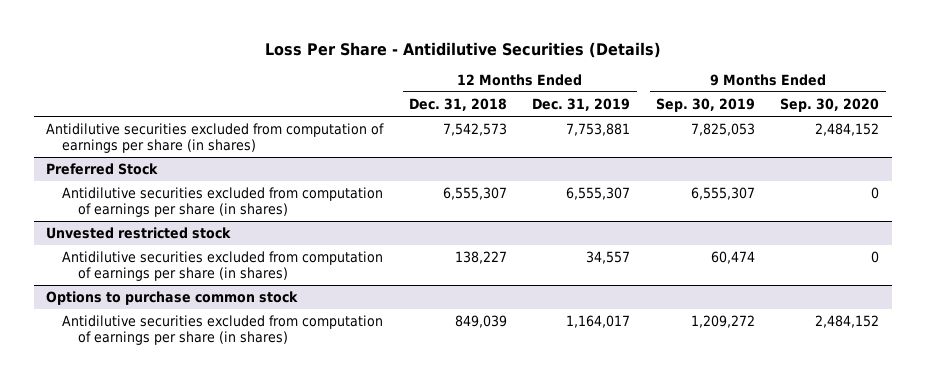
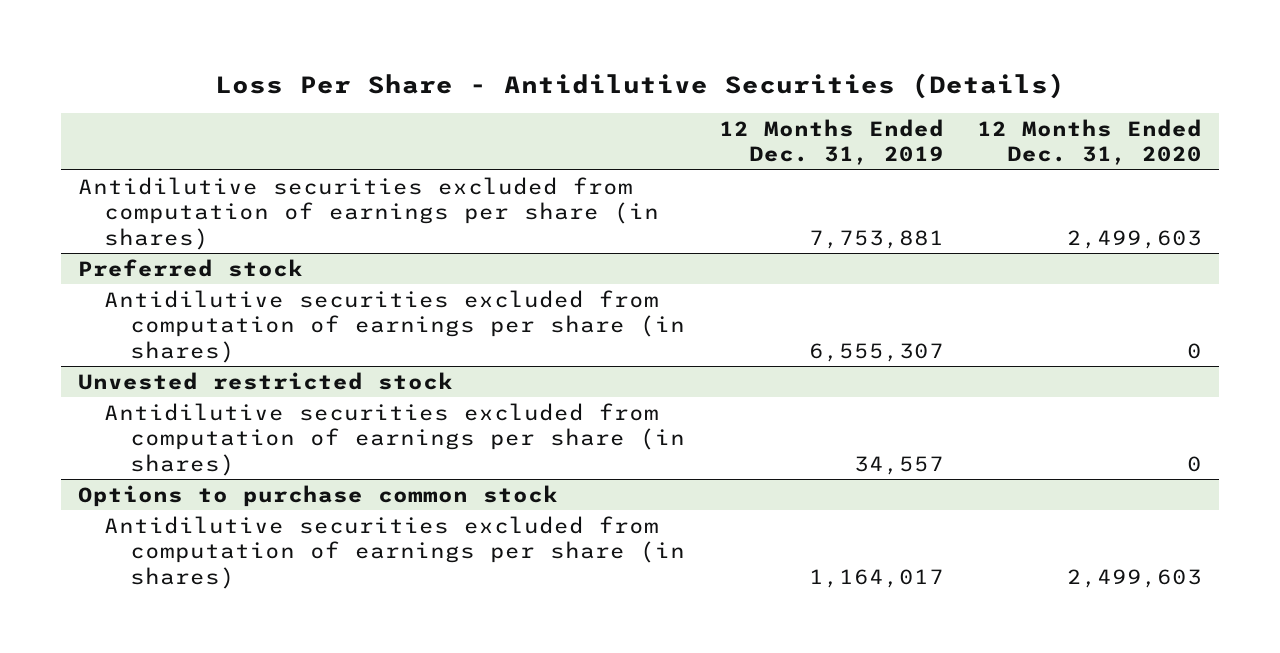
- | 12 Months Ended Dec. 31, 2018 | 12 Months Ended Dec. 31, 2019 | 9 Months Ended Sep. 30, 2019 | 9 Months Ended Sep. 30, 2020
+ | 12 Months Ended Dec. 31, 2019 | 12 Months Ended Dec. 31, 2020
- Preferred Stock
+ Preferred stock

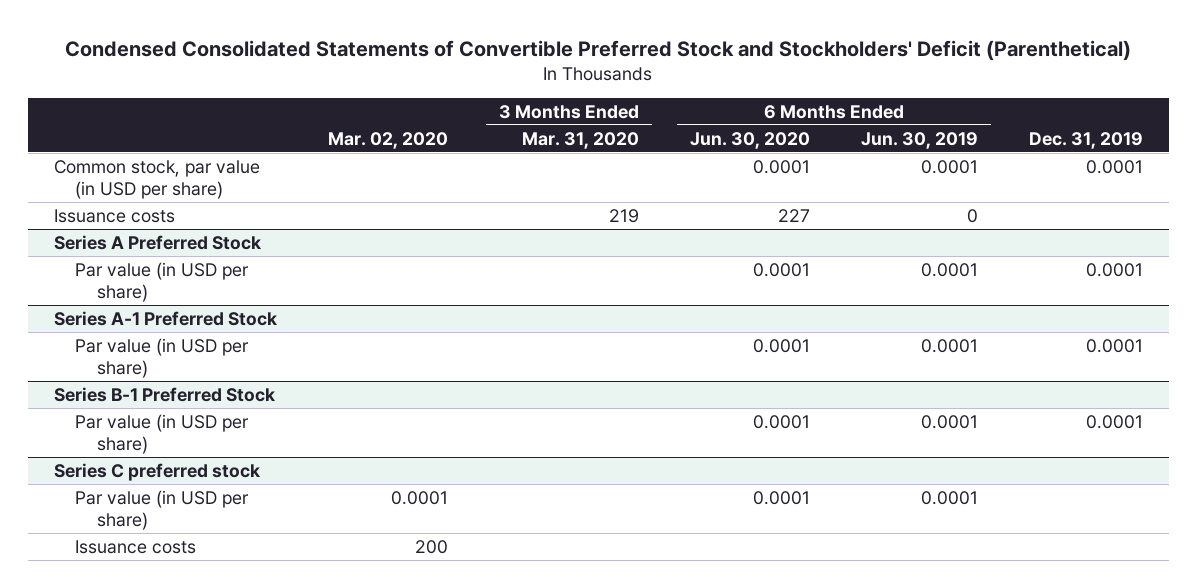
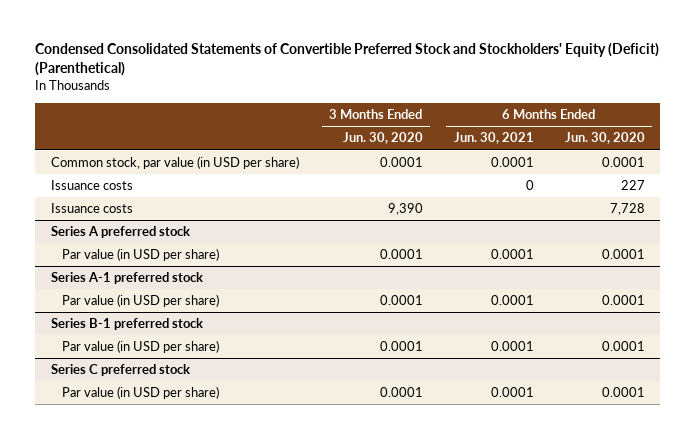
- Condensed Consolidated Statements of Convertible Preferred Stock and Stockholders' Deficit (Parenthetical)
+ Condensed Consolidated Statements of Convertible Preferred Stock and Stockholders' Equity (Deficit) (Parenthetical)
- | Mar. 02, 2020 | 3 Months Ended Mar. 31, 2020 | 6 Months Ended Jun. 30, 2020 | 6 Months Ended Jun. 30, 2019 | Dec. 31, 2019
+ | 3 Months Ended Jun. 30, 2020 | 6 Months Ended Jun. 30, 2021 | 6 Months Ended Jun. 30, 2020
- Series A Preferred Stock
+ Issuance costs | 9,390 | | 7,728
+ Series A preferred stock
- Series A-1 Preferred Stock
+ Series A-1 preferred stock
- Series B-1 Preferred Stock
+ Series B-1 preferred stock
@ Series C preferred stock
- Issuance costs | 200 | | | |

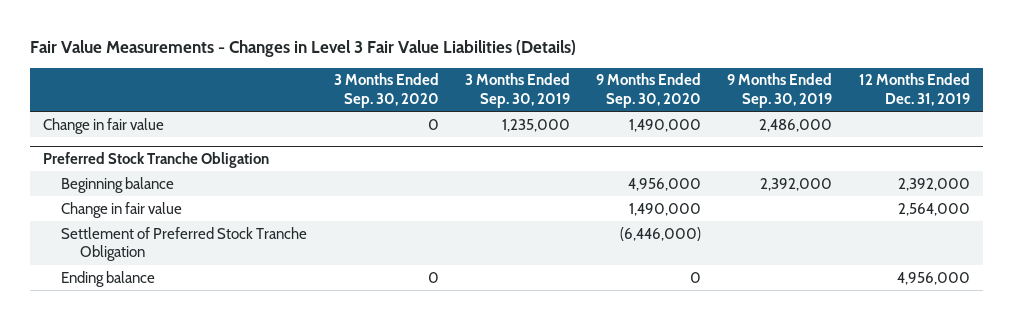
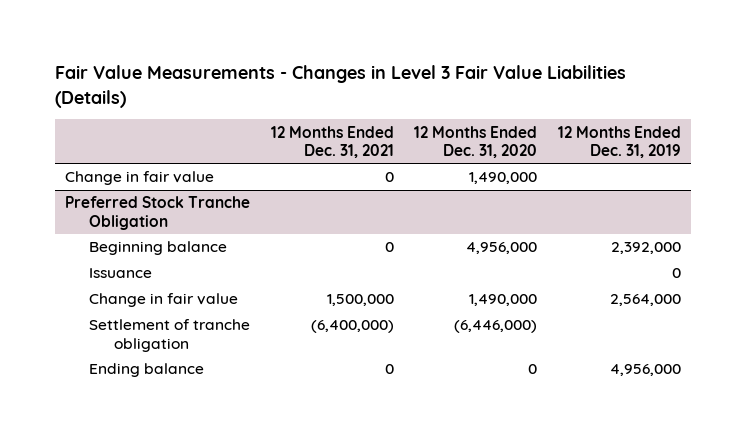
- | 3 Months Ended Sep. 30, 2020 | 3 Months Ended Sep. 30, 2019 | 9 Months Ended Sep. 30, 2020 | 9 Months Ended Sep. 30, 2019 | 12 Months Ended Dec. 31, 2019
+ | 12 Months Ended Dec. 31, 2021 | 12 Months Ended Dec. 31, 2020 | 12 Months Ended Dec. 31, 2019
@ Preferred Stock Tranche Obligation
+ Issuance | | | 0
- Settlement of Preferred Stock Tranche Obligation | | | (6,446,000) | |
+ Settlement of tranche obligation | (6,400,000) | (6,446,000) |

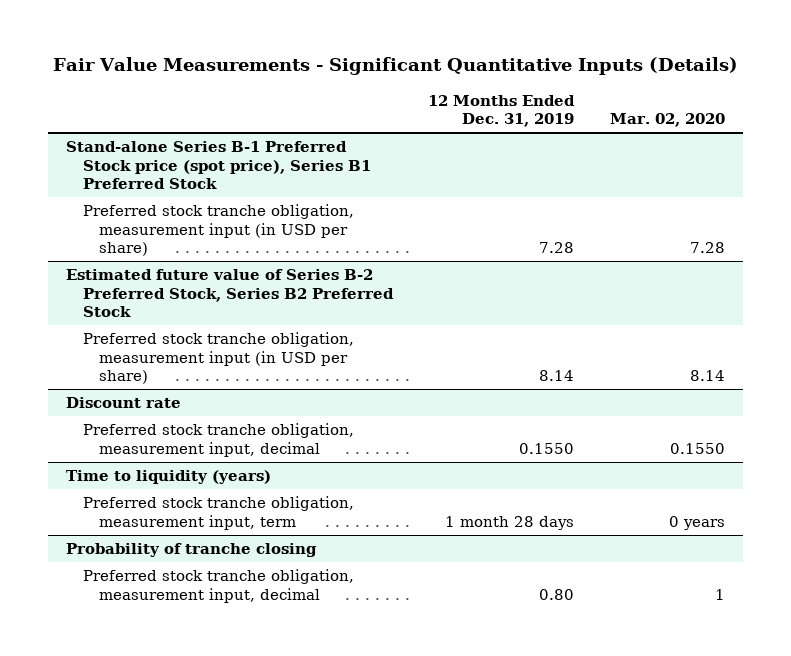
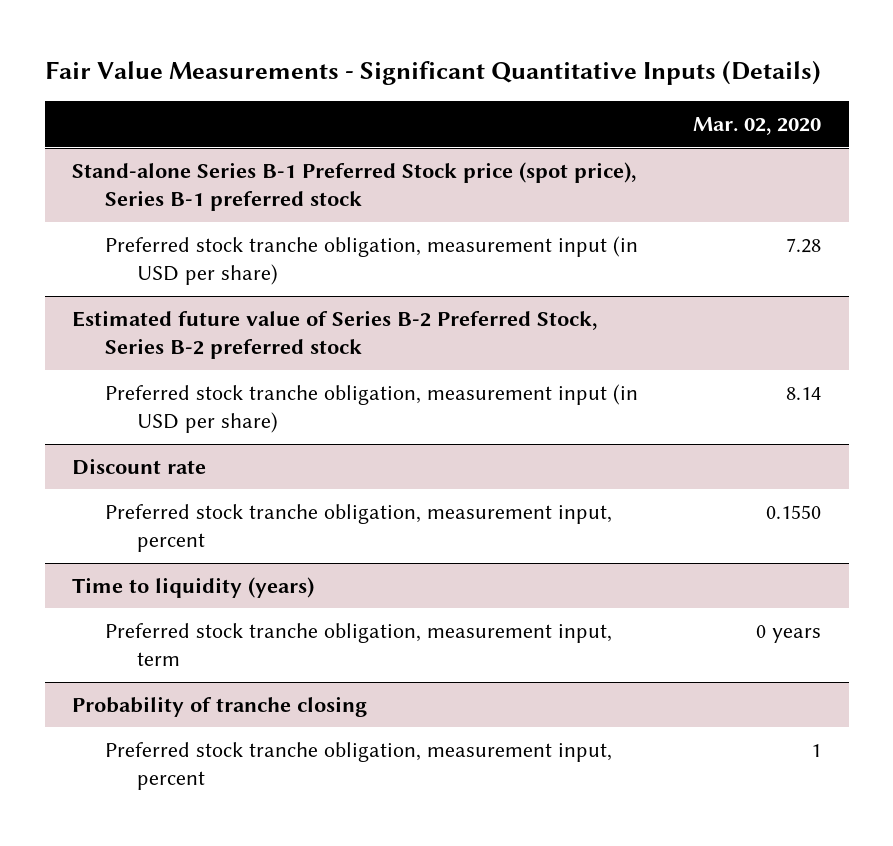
- | 12 Months Ended Dec. 31, 2019 | Mar. 02, 2020
+ | Mar. 02, 2020
- Stand-alone Series B-1 Preferred Stock price (spot price), Series B1 Preferred Stock
+ Stand-alone Series B-1 Preferred Stock price (spot price), Series B-1 preferred stock
- Estimated future value of Series B-2 Preferred Stock, Series B2 Preferred Stock
+ Estimated future value of Series B-2 Preferred Stock, Series B-2 preferred stock
@ Discount rate
- Preferred stock tranche obligation, measurement input, decimal | 0.1550 | 0.1550
+ Preferred stock tranche obligation, measurement input, percent | 0.1550
@ Probability of tranche closing
- Preferred stock tranche obligation, measurement input, decimal | 0.80 | 1
+ Preferred stock tranche obligation, measurement input, percent | 1

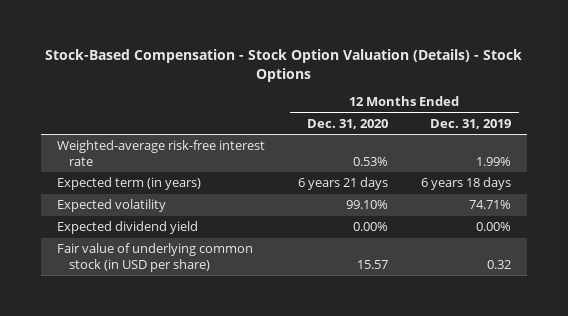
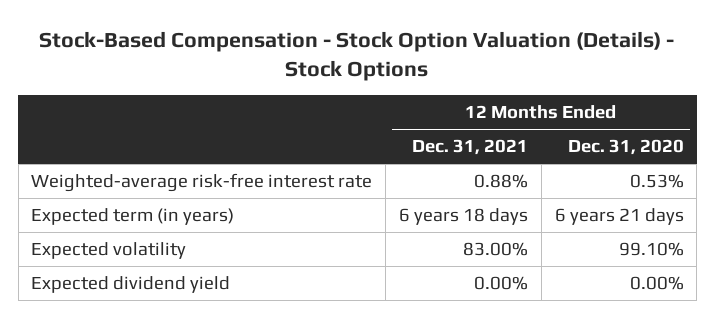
- | 12 Months Ended Dec. 31, 2020 | 12 Months Ended Dec. 31, 2019
+ | 12 Months Ended Dec. 31, 2021 | 12 Months Ended Dec. 31, 2020
- Fair value of underlying common stock (in USD per share) | 15.57 | 0.32

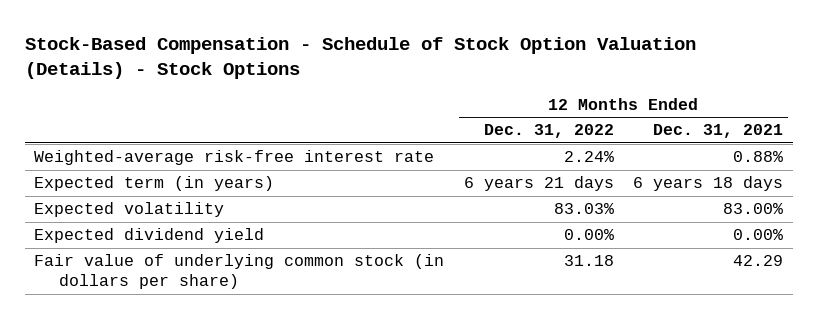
- Stock-Based Compensation - Stock Option Valuation (Details) - Stock Options
+ Stock-Based Compensation - Schedule of Stock Option Valuation (Details) - Stock Options
- | 12 Months Ended Dec. 31, 2021 | 12 Months Ended Dec. 31, 2020
+ | 12 Months Ended Dec. 31, 2022 | 12 Months Ended Dec. 31, 2021
+ Fair value of underlying common stock (in dollars per share) | 31.18 | 42.29

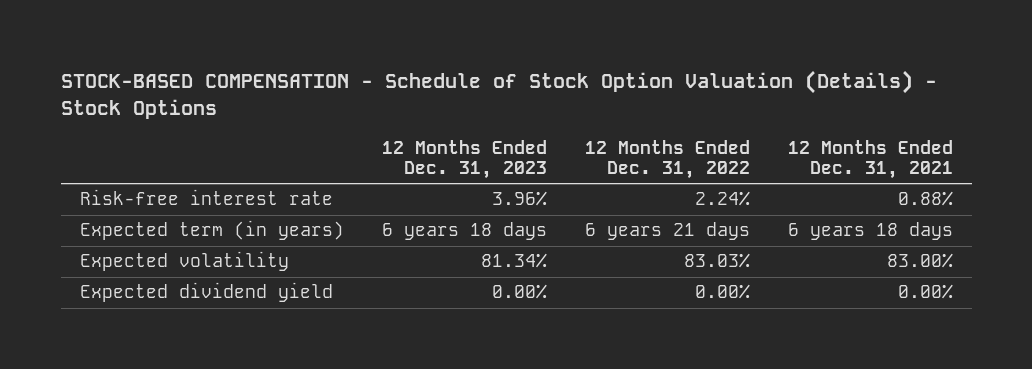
- Stock-Based Compensation - Schedule of Stock Option Valuation (Details) - Stock Options
+ STOCK-BASED COMPENSATION - Schedule of Stock Option Valuation (Details) - Stock Options
- | 12 Months Ended Dec. 31, 2022 | 12 Months Ended Dec. 31, 2021
+ | 12 Months Ended Dec. 31, 2023 | 12 Months Ended Dec. 31, 2022 | 12 Months Ended Dec. 31, 2021
- Weighted-average risk-free interest rate | 2.24% | 0.88%
+ Risk-free interest rate | 3.96% | 2.24% | 0.88%
- Fair value of underlying common stock (in dollars per share) | 31.18 | 42.29

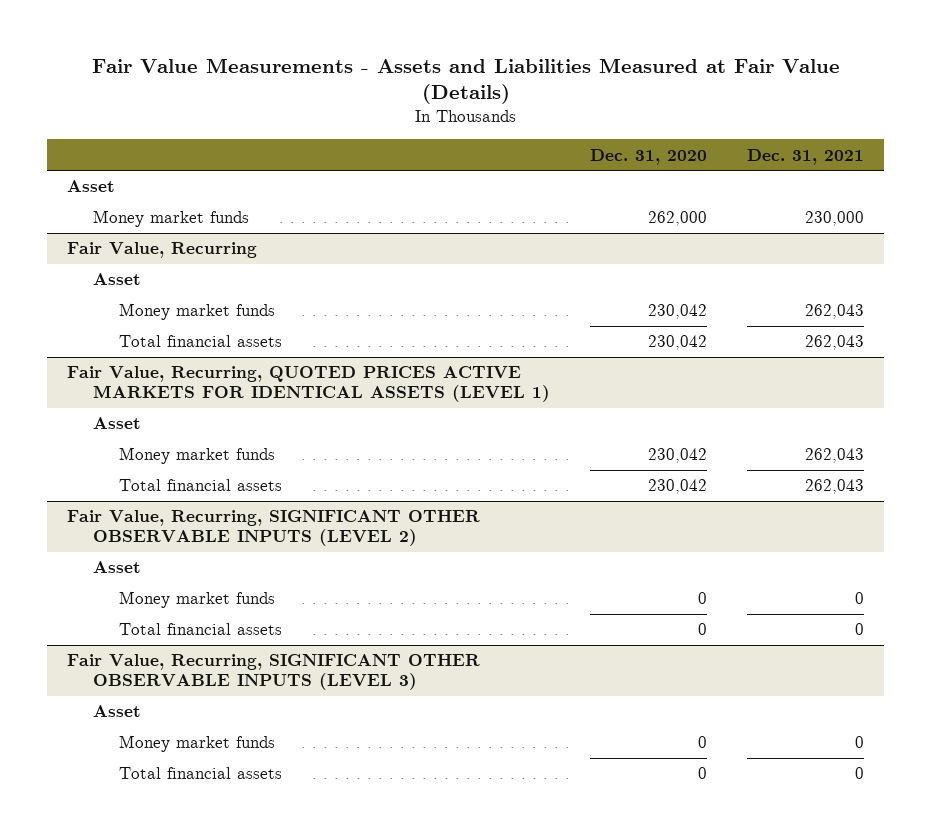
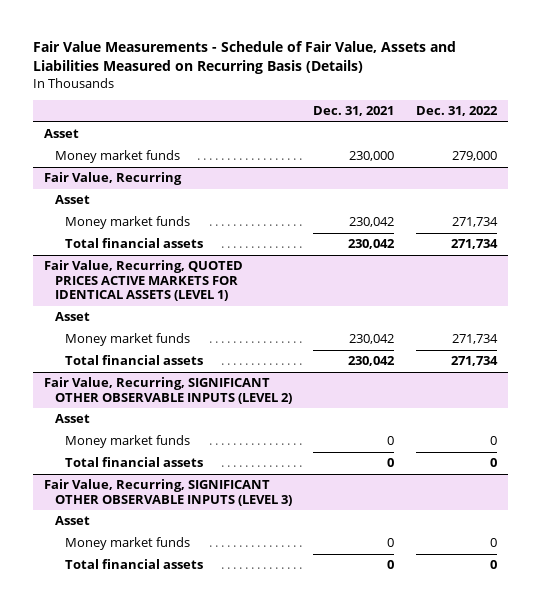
- Fair Value Measurements - Assets and Liabilities Measured at Fair Value (Details)
+ Fair Value Measurements - Schedule of Fair Value, Assets and Liabilities Measured on Recurring Basis (Details)
- | Dec. 31, 2020 | Dec. 31, 2021
+ | Dec. 31, 2021 | Dec. 31, 2022
@ Fair Value, Recurring
- Money market funds | 230,042 | 262,043
- Total financial assets | 230,042 | 262,043
+ Money market funds | 230,042 | 271,734
+ Total financial assets | 230,042 | 271,734
@ Fair Value, Recurring, QUOTED PRICES ACTIVE MARKETS FOR IDENTICAL ASSETS (LEVEL 1)
- Money market funds | 230,042 | 262,043
- Total financial assets | 230,042 | 262,043
+ Money market funds | 230,042 | 271,734
+ Total financial assets | 230,042 | 271,734

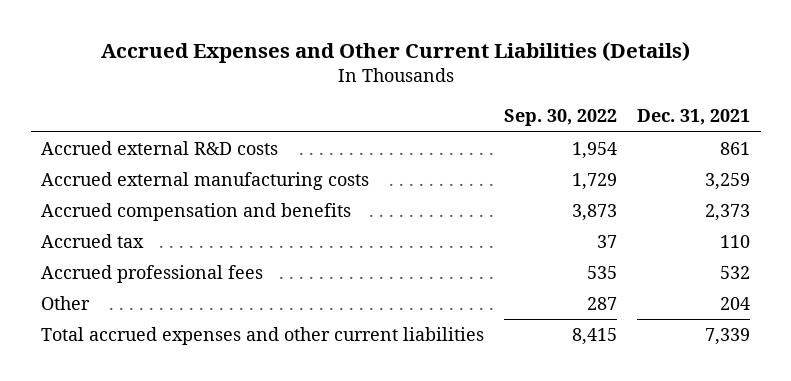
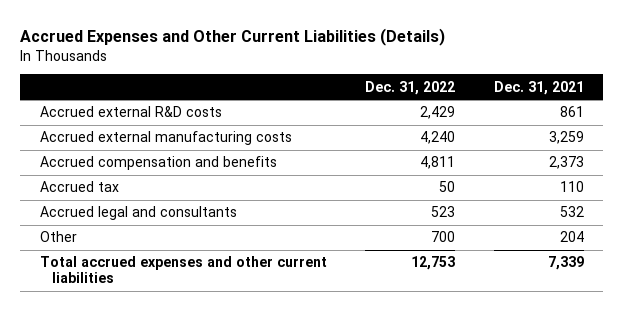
- | Sep. 30, 2022 | Dec. 31, 2021
+ | Dec. 31, 2022 | Dec. 31, 2021
- Accrued professional fees | 535 | 532
+ Accrued legal and consultants | 523 | 532

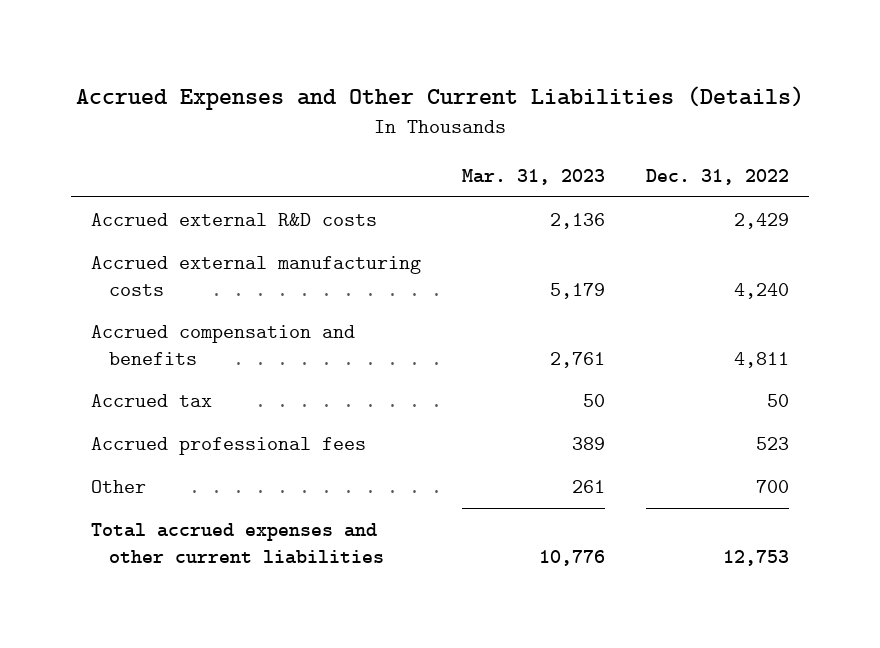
- | Dec. 31, 2022 | Dec. 31, 2021
+ | Mar. 31, 2023 | Dec. 31, 2022
- Accrued legal and consultants | 523 | 532
+ Accrued professional fees | 389 | 523

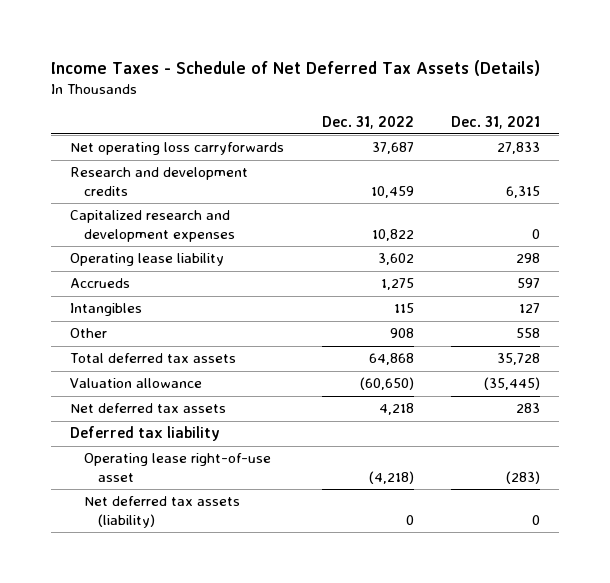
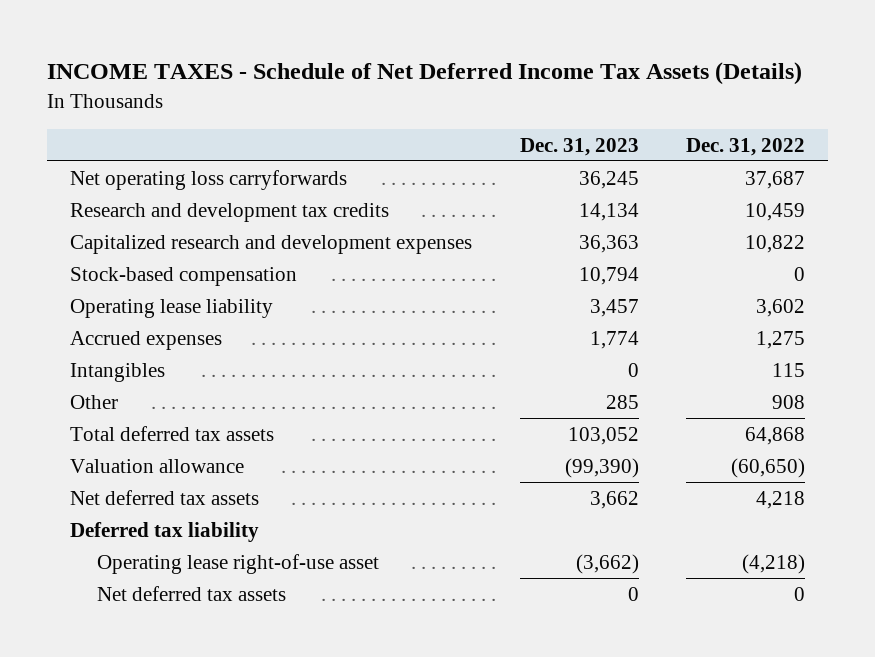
- Income Taxes - Schedule of Net Deferred Tax Assets (Details)
+ INCOME TAXES - Schedule of Net Deferred Income Tax Assets (Details)
- | Dec. 31, 2022 | Dec. 31, 2021
+ | Dec. 31, 2023 | Dec. 31, 2022
- Research and development credits | 10,459 | 6,315
+ Research and development tax credits | 14,134 | 10,459
+ Stock-based compensation | 10,794 | 0
- Accrueds | 1,275 | 597
+ Accrued expenses | 1,774 | 1,275
- Net deferred tax assets (liability) | 0 | 0
+ Net deferred tax assets | 0 | 0

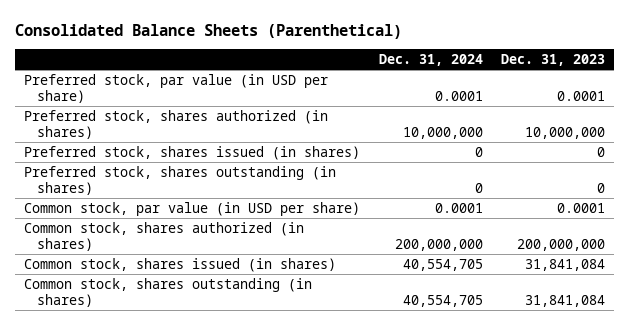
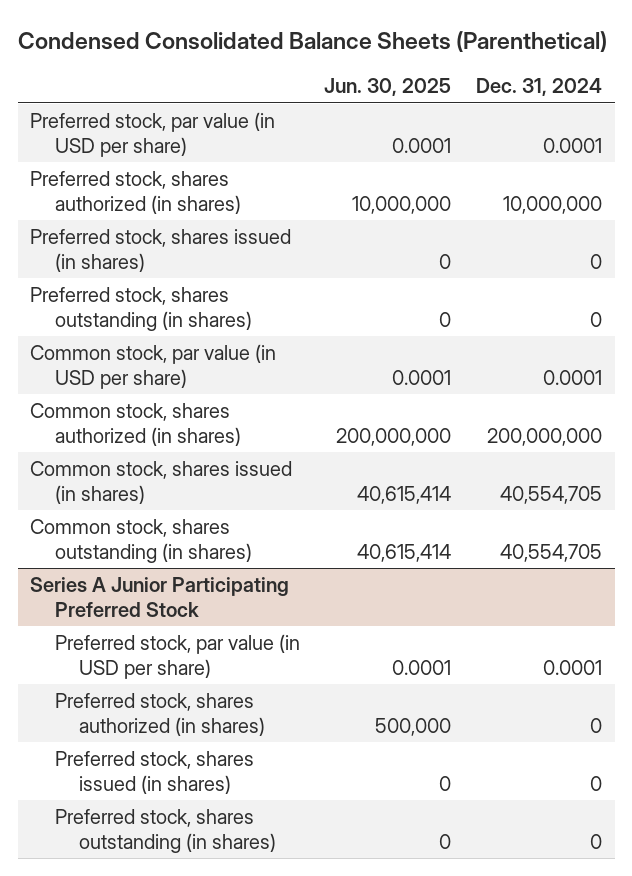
- Consolidated Balance Sheets (Parenthetical)
+ Condensed Consolidated Balance Sheets (Parenthetical)
- | Dec. 31, 2024 | Dec. 31, 2023
+ | Jun. 30, 2025 | Dec. 31, 2024
+ Series A Junior Participating Preferred Stock
+ Preferred stock, par value (in USD per share) | 0.0001 | 0.0001
+ Preferred stock, shares authorized (in shares) | 500,000 | 0
+ Preferred stock, shares issued (in shares) | 0 | 0
+ Preferred stock, shares outstanding (in shares) | 0 | 0

